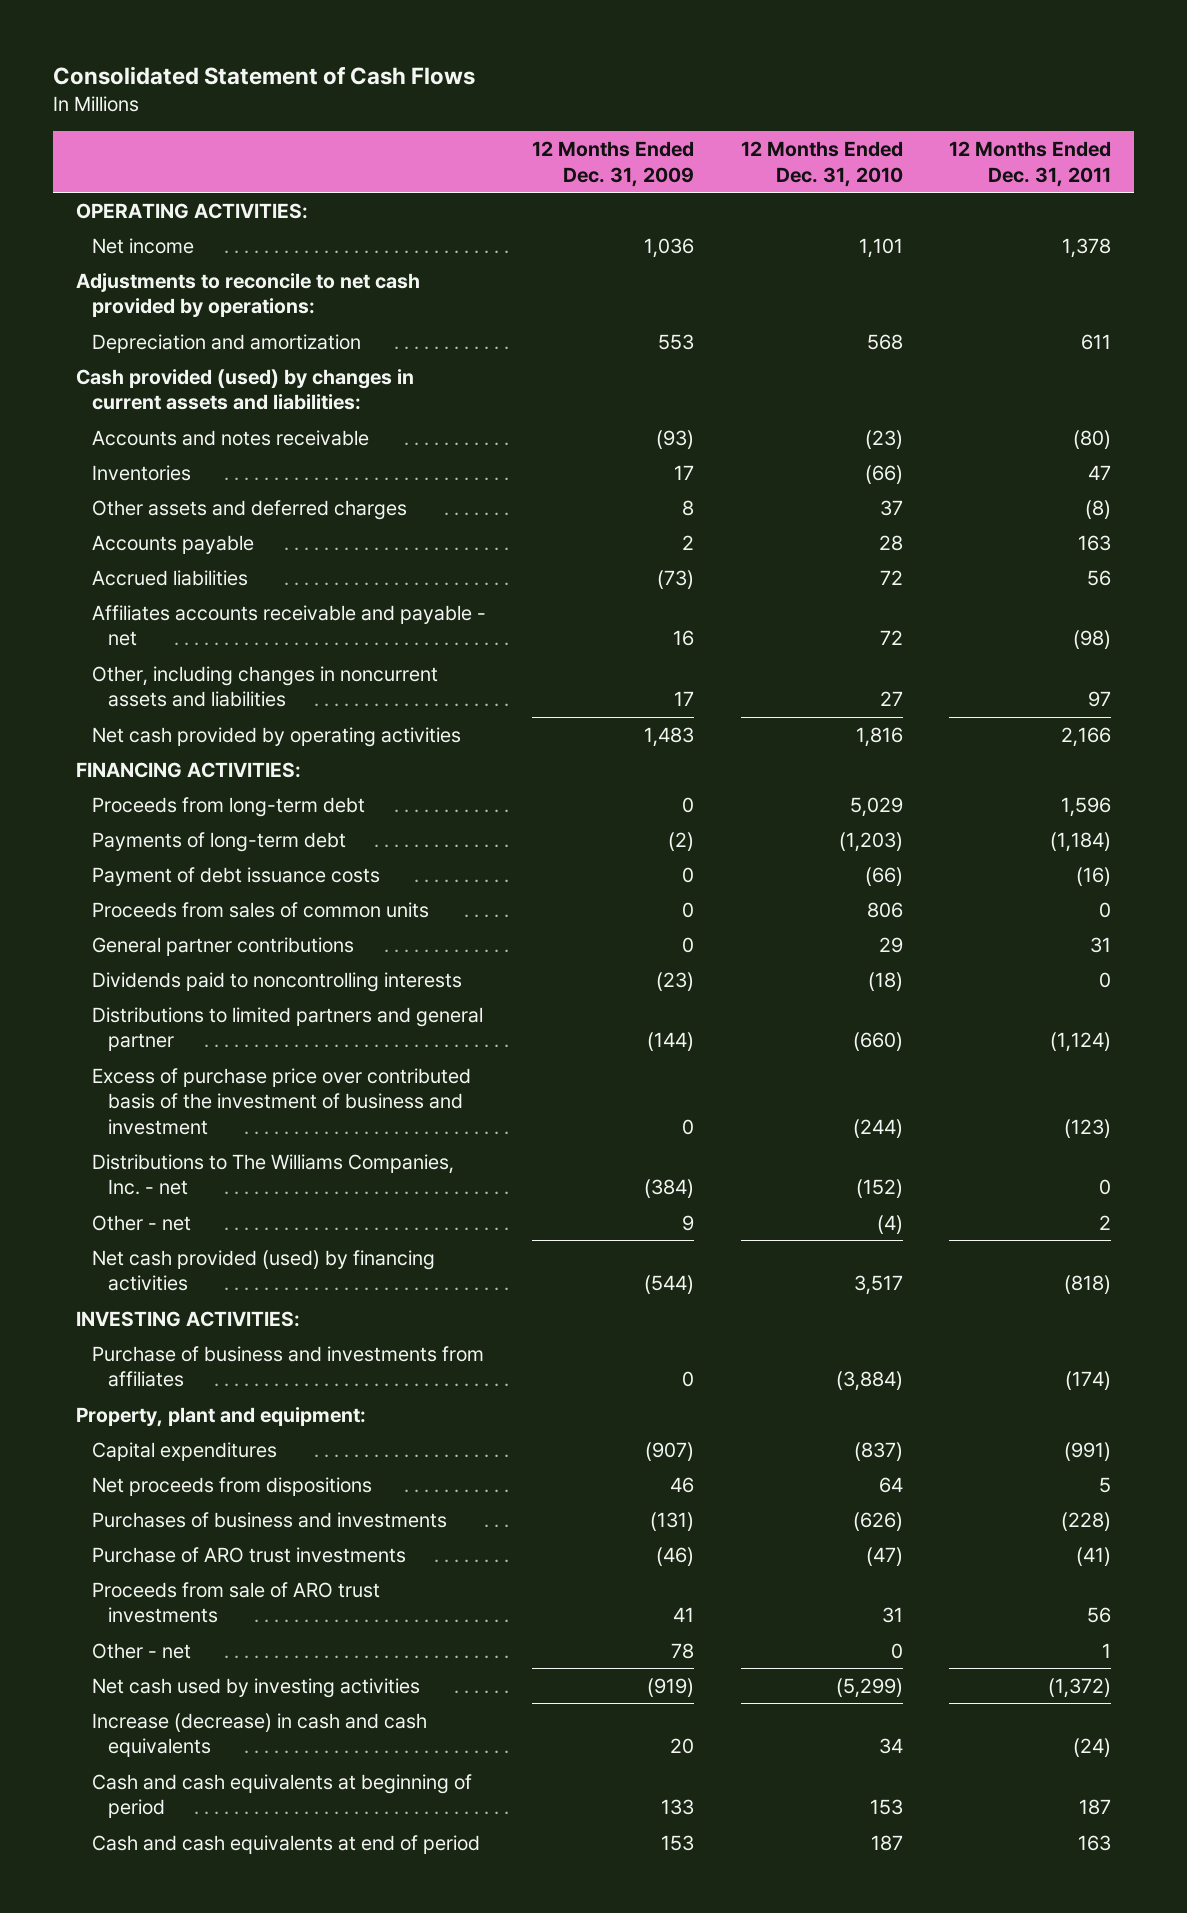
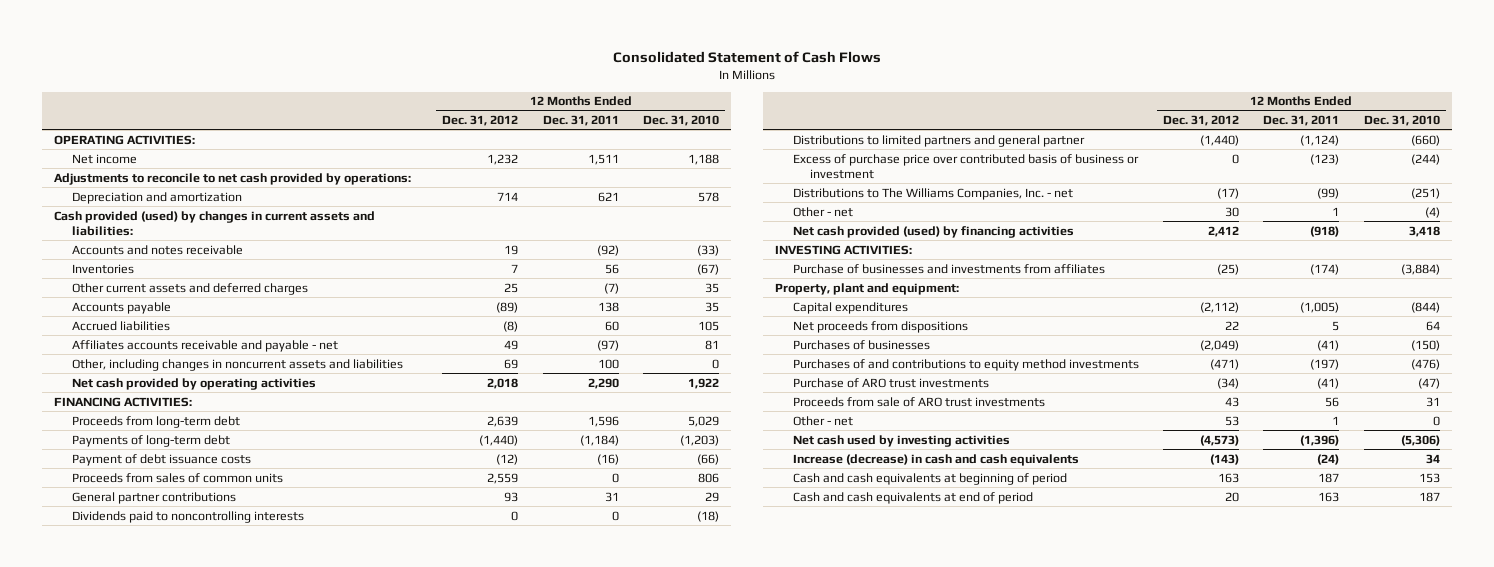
- | 12 Months Ended Dec. 31, 2009 | 12 Months Ended Dec. 31, 2010 | 12 Months Ended Dec. 31, 2011
+ | 12 Months Ended Dec. 31, 2012 | 12 Months Ended Dec. 31, 2011 | 12 Months Ended Dec. 31, 2010
- Net income | 1,036 | 1,101 | 1,378
+ Net income | 1,232 | 1,511 | 1,188
- Depreciation and amortization | 553 | 568 | 611
+ Depreciation and amortization | 714 | 621 | 578
- Accounts and notes receivable | (93) | (23) | (80)
- Inventories | 17 | (66) | 47
- Other assets and deferred charges | 8 | 37 | (8)
- Accounts payable | 2 | 28 | 163
- Accrued liabilities | (73) | 72 | 56
- Affiliates accounts receivable and payable - net | 16 | 72 | (98)
- Other, including changes in noncurrent assets and liabilities | 17 | 27 | 97
- Net cash provided by operating activities | 1,483 | 1,816 | 2,166
+ Accounts and notes receivable | 19 | (92) | (33)
+ Inventories | 7 | 56 | (67)
+ Other current assets and deferred charges | 25 | (7) | 35
+ Accounts payable | (89) | 138 | 35
+ Accrued liabilities | (8) | 60 | 105
+ Affiliates accounts receivable and payable - net | 49 | (97) | 81
+ Other, including changes in noncurrent assets and liabilities | 69 | 100 | 0
+ Net cash provided by operating activities | 2,018 | 2,290 | 1,922
- Excess of purchase price over contributed basis of the investment of business and investment | 0 | (244) | (123)
- Distributions to The Williams Companies, Inc. - net | (384) | (152) | 0
- Other - net | 9 | (4) | 2
- Net cash provided (used) by financing activities | (544) | 3,517 | (818)
+ Excess of purchase price over contributed basis of business or investment | 0 | (123) | (244)
+ Distributions to The Williams Companies, Inc. - net | (17) | (99) | (251)
+ Other - net | 30 | 1 | (4)
+ Net cash provided (used) by financing activities | 2,412 | (918) | 3,418
- Purchase of business and investments from affiliates | 0 | (3,884) | (174)
+ Purchase of businesses and investments from affiliates | (25) | (174) | (3,884)
- Capital expenditures | (907) | (837) | (991)
+ Capital expenditures | (2,112) | (1,005) | (844)
- Purchases of business and investments | (131) | (626) | (228)
+ Purchases of businesses | (2,049) | (41) | (150)
+ Purchases of and contributions to equity method investments | (471) | (197) | (476)
- Net cash used by investing activities | (919) | (5,299) | (1,372)
+ Net cash used by investing activities | (4,573) | (1,396) | (5,306)

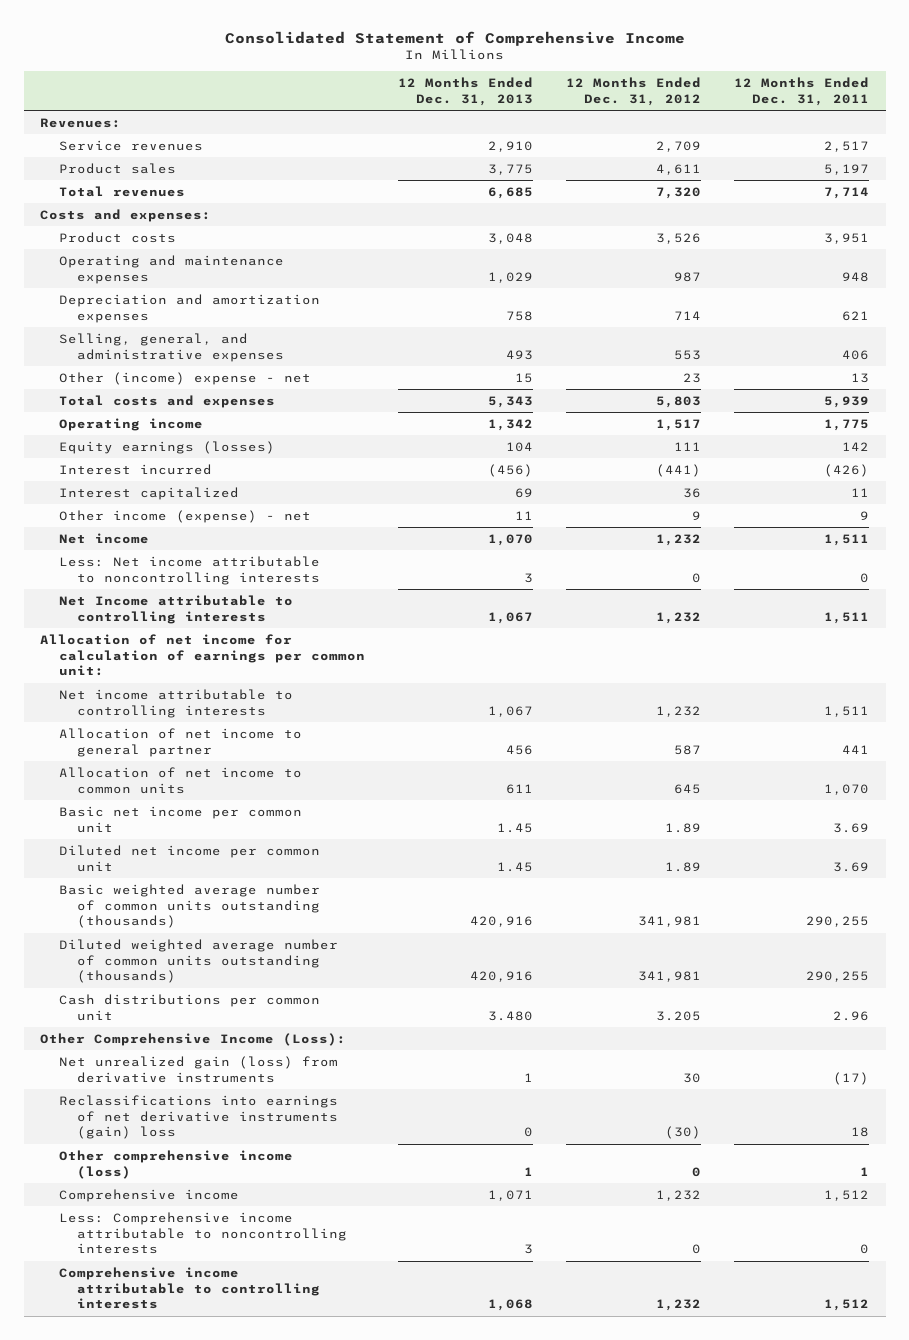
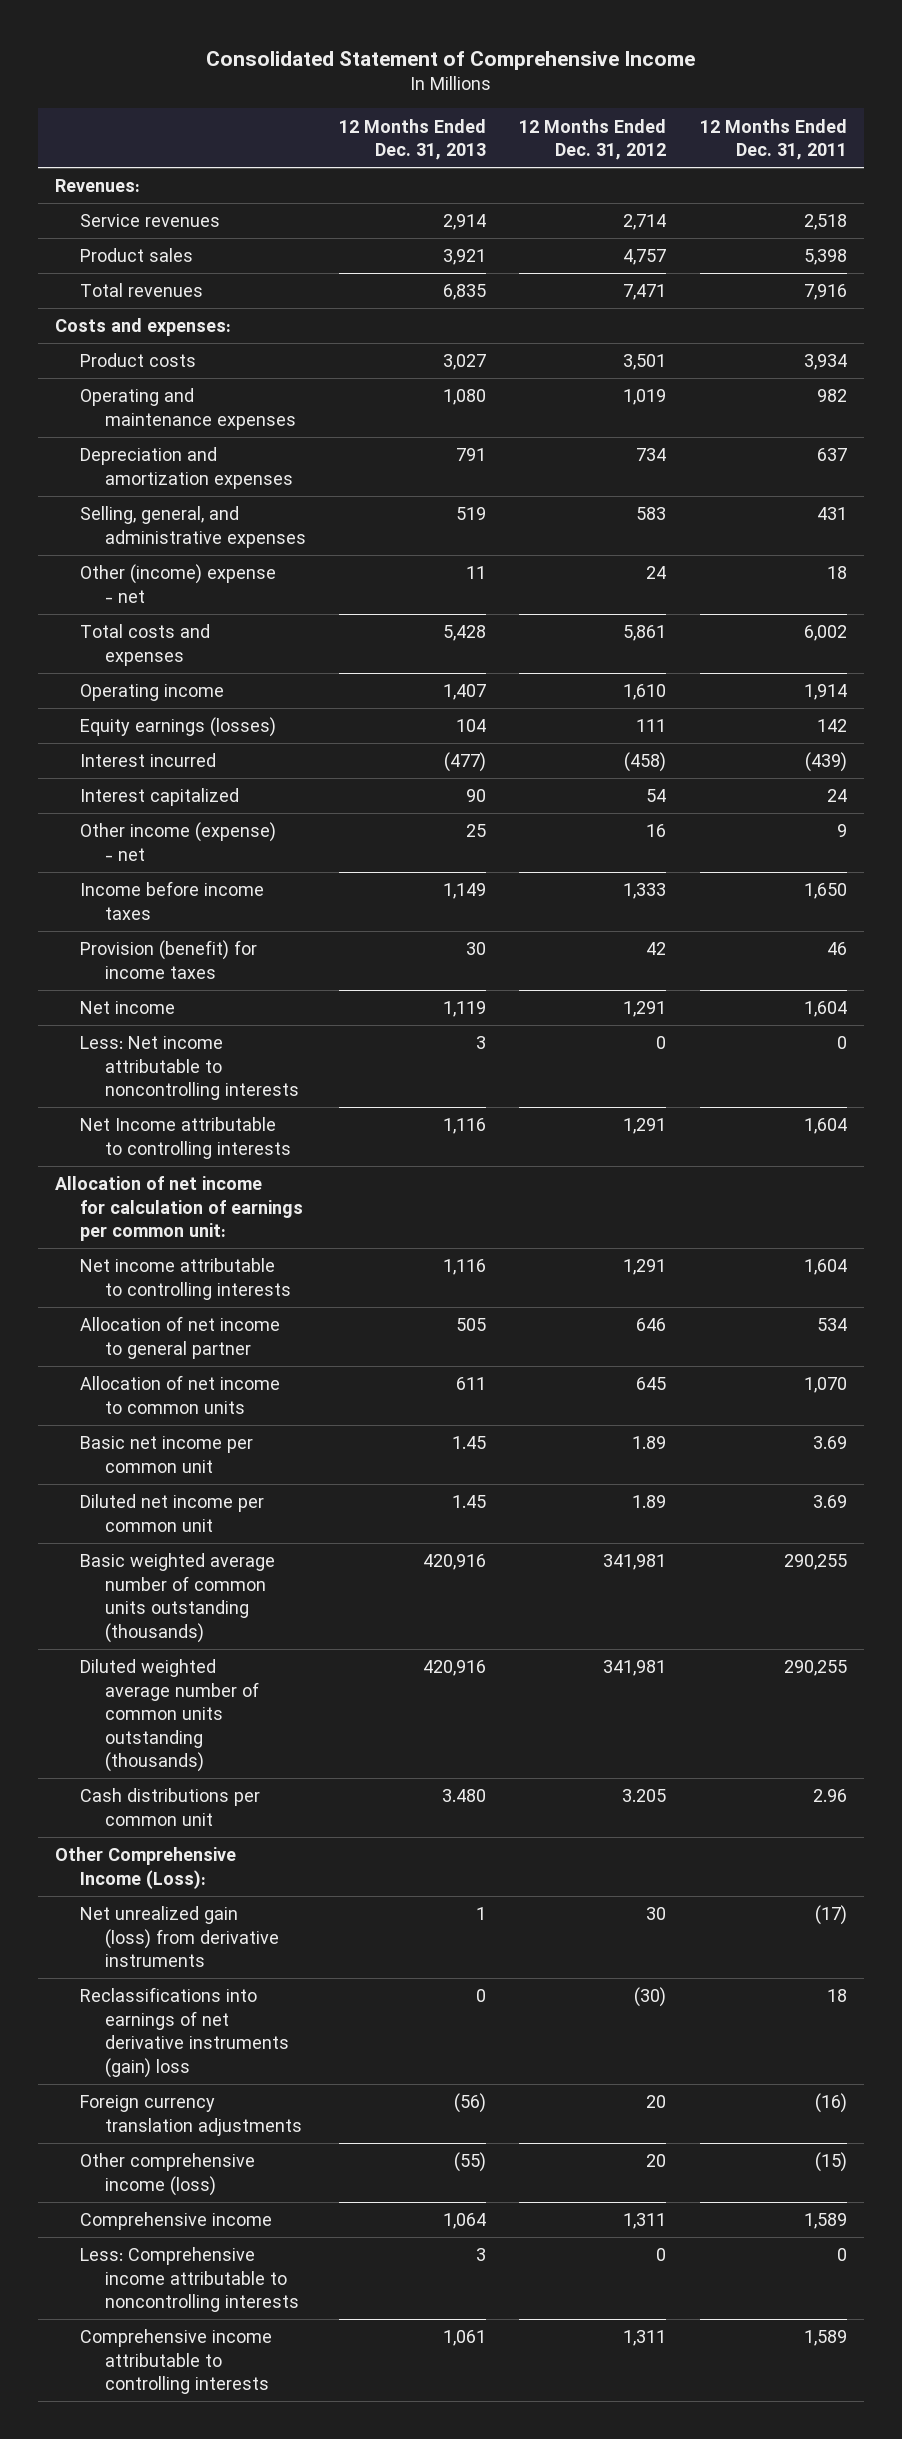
- Service revenues | 2,910 | 2,709 | 2,517
- Product sales | 3,775 | 4,611 | 5,197
- Total revenues | 6,685 | 7,320 | 7,714
+ Service revenues | 2,914 | 2,714 | 2,518
+ Product sales | 3,921 | 4,757 | 5,398
+ Total revenues | 6,835 | 7,471 | 7,916
- Product costs | 3,048 | 3,526 | 3,951
- Operating and maintenance expenses | 1,029 | 987 | 948
- Depreciation and amortization expenses | 758 | 714 | 621
- Selling, general, and administrative expenses | 493 | 553 | 406
- Other (income) expense - net | 15 | 23 | 13
- Total costs and expenses | 5,343 | 5,803 | 5,939
- Operating income | 1,342 | 1,517 | 1,775
+ Product costs | 3,027 | 3,501 | 3,934
+ Operating and maintenance expenses | 1,080 | 1,019 | 982
+ Depreciation and amortization expenses | 791 | 734 | 637
+ Selling, general, and administrative expenses | 519 | 583 | 431
+ Other (income) expense - net | 11 | 24 | 18
+ Total costs and expenses | 5,428 | 5,861 | 6,002
+ Operating income | 1,407 | 1,610 | 1,914
- Interest incurred | (456) | (441) | (426)
- Interest capitalized | 69 | 36 | 11
- Other income (expense) - net | 11 | 9 | 9
- Net income | 1,070 | 1,232 | 1,511
+ Interest incurred | (477) | (458) | (439)
+ Interest capitalized | 90 | 54 | 24
+ Other income (expense) - net | 25 | 16 | 9
+ Income before income taxes | 1,149 | 1,333 | 1,650
+ Provision (benefit) for income taxes | 30 | 42 | 46
+ Net income | 1,119 | 1,291 | 1,604
- Net Income attributable to controlling interests | 1,067 | 1,232 | 1,511
+ Net Income attributable to controlling interests | 1,116 | 1,291 | 1,604
- Net income attributable to controlling interests | 1,067 | 1,232 | 1,511
- Allocation of net income to general partner | 456 | 587 | 441
+ Net income attributable to controlling interests | 1,116 | 1,291 | 1,604
+ Allocation of net income to general partner | 505 | 646 | 534
- Other comprehensive income (loss) | 1 | 0 | 1
- Comprehensive income | 1,071 | 1,232 | 1,512
+ Foreign currency translation adjustments | (56) | 20 | (16)
+ Other comprehensive income (loss) | (55) | 20 | (15)
+ Comprehensive income | 1,064 | 1,311 | 1,589
- Comprehensive income attributable to controlling interests | 1,068 | 1,232 | 1,512
+ Comprehensive income attributable to controlling interests | 1,061 | 1,311 | 1,589

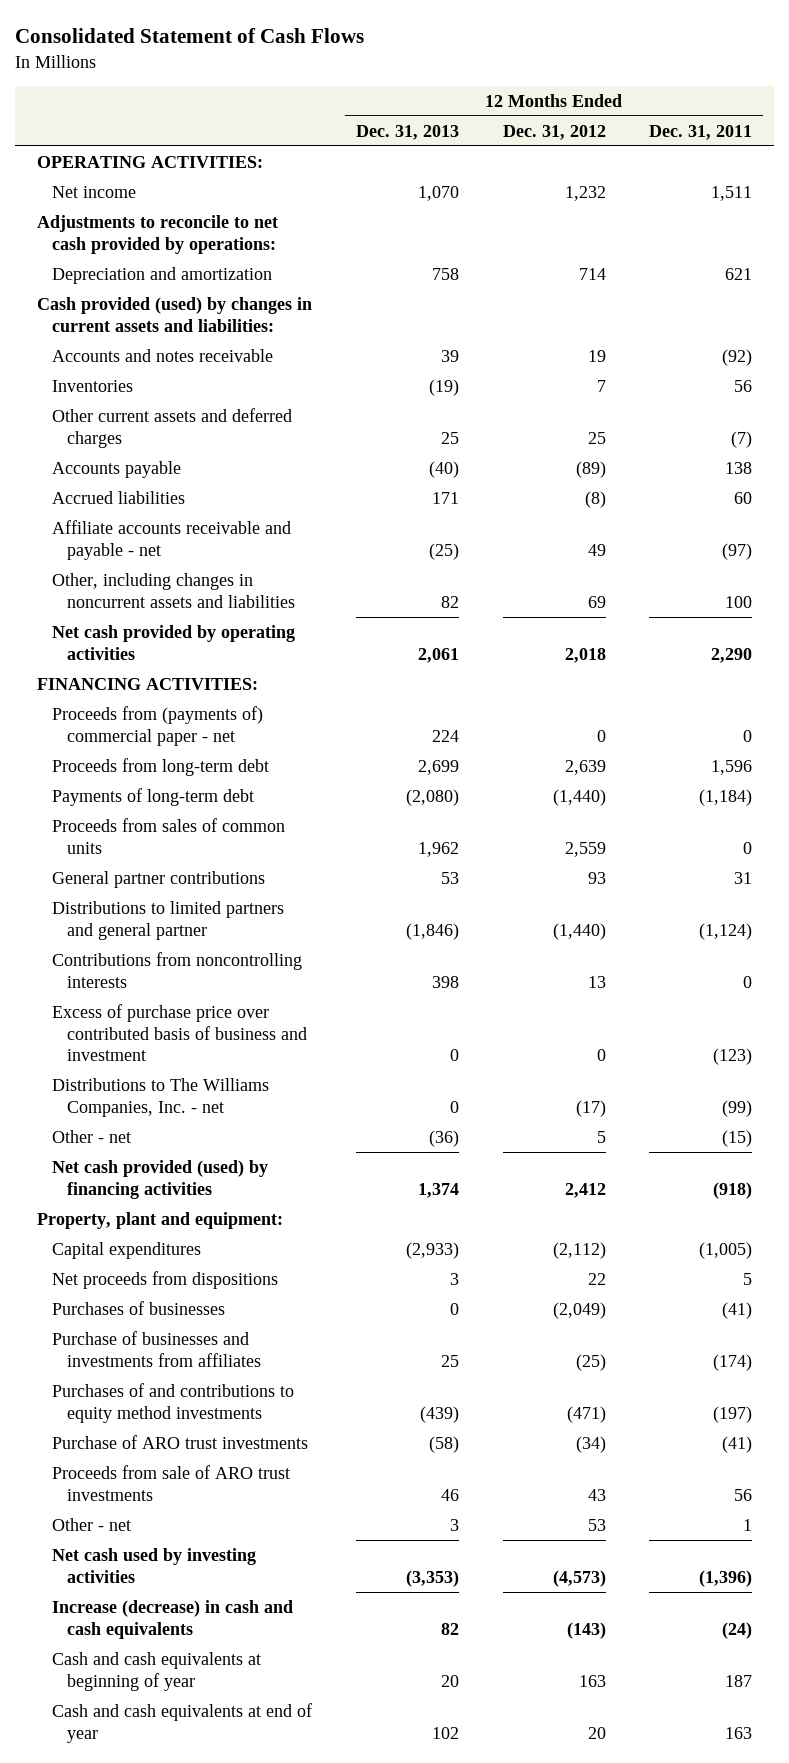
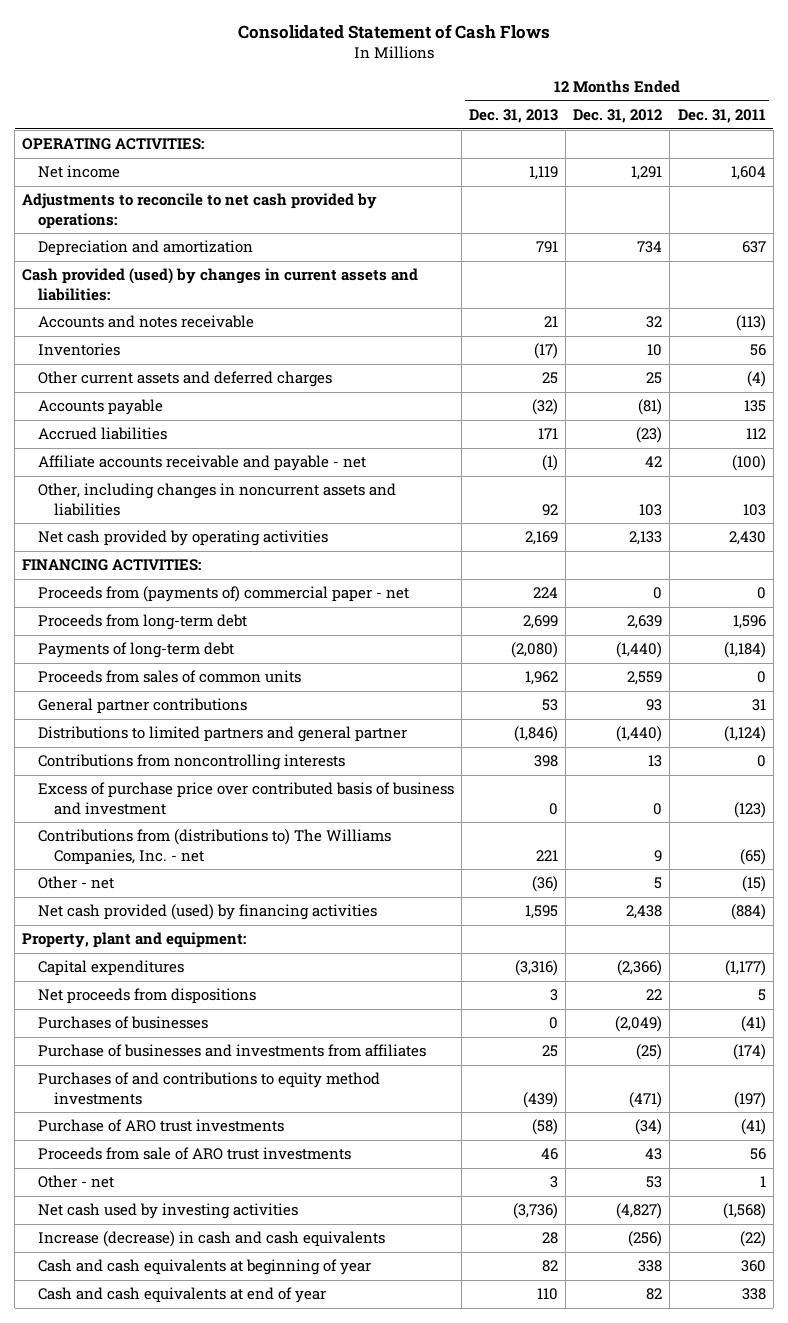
- Net income | 1,070 | 1,232 | 1,511
+ Net income | 1,119 | 1,291 | 1,604
- Depreciation and amortization | 758 | 714 | 621
+ Depreciation and amortization | 791 | 734 | 637
- Accounts and notes receivable | 39 | 19 | (92)
- Inventories | (19) | 7 | 56
- Other current assets and deferred charges | 25 | 25 | (7)
- Accounts payable | (40) | (89) | 138
- Accrued liabilities | 171 | (8) | 60
- Affiliate accounts receivable and payable - net | (25) | 49 | (97)
- Other, including changes in noncurrent assets and liabilities | 82 | 69 | 100
- Net cash provided by operating activities | 2,061 | 2,018 | 2,290
+ Accounts and notes receivable | 21 | 32 | (113)
+ Inventories | (17) | 10 | 56
+ Other current assets and deferred charges | 25 | 25 | (4)
+ Accounts payable | (32) | (81) | 135
+ Accrued liabilities | 171 | (23) | 112
+ Affiliate accounts receivable and payable - net | (1) | 42 | (100)
+ Other, including changes in noncurrent assets and liabilities | 92 | 103 | 103
+ Net cash provided by operating activities | 2,169 | 2,133 | 2,430
- Distributions to The Williams Companies, Inc. - net | 0 | (17) | (99)
+ Contributions from (distributions to) The Williams Companies, Inc. - net | 221 | 9 | (65)
- Net cash provided (used) by financing activities | 1,374 | 2,412 | (918)
+ Net cash provided (used) by financing activities | 1,595 | 2,438 | (884)
- Capital expenditures | (2,933) | (2,112) | (1,005)
+ Capital expenditures | (3,316) | (2,366) | (1,177)
- Net cash used by investing activities | (3,353) | (4,573) | (1,396)
- Increase (decrease) in cash and cash equivalents | 82 | (143) | (24)
- Cash and cash equivalents at beginning of year | 20 | 163 | 187
- Cash and cash equivalents at end of year | 102 | 20 | 163
+ Net cash used by investing activities | (3,736) | (4,827) | (1,568)
+ Increase (decrease) in cash and cash equivalents | 28 | (256) | (22)
+ Cash and cash equivalents at beginning of year | 82 | 338 | 360
+ Cash and cash equivalents at end of year | 110 | 82 | 338

